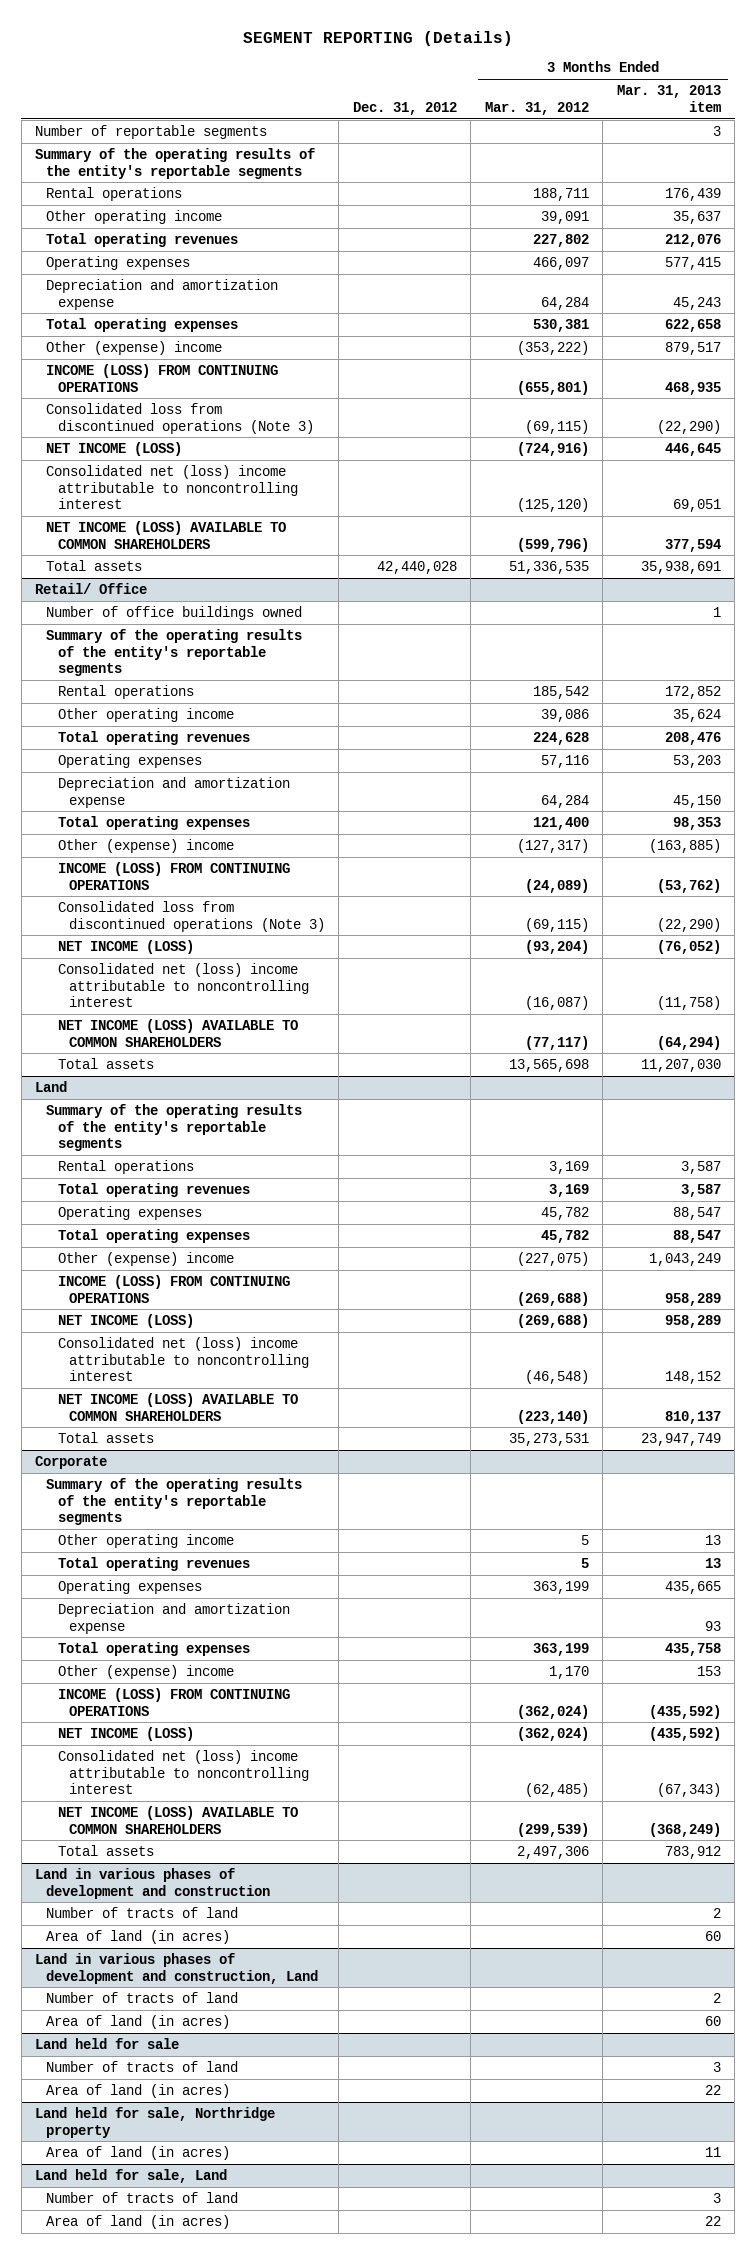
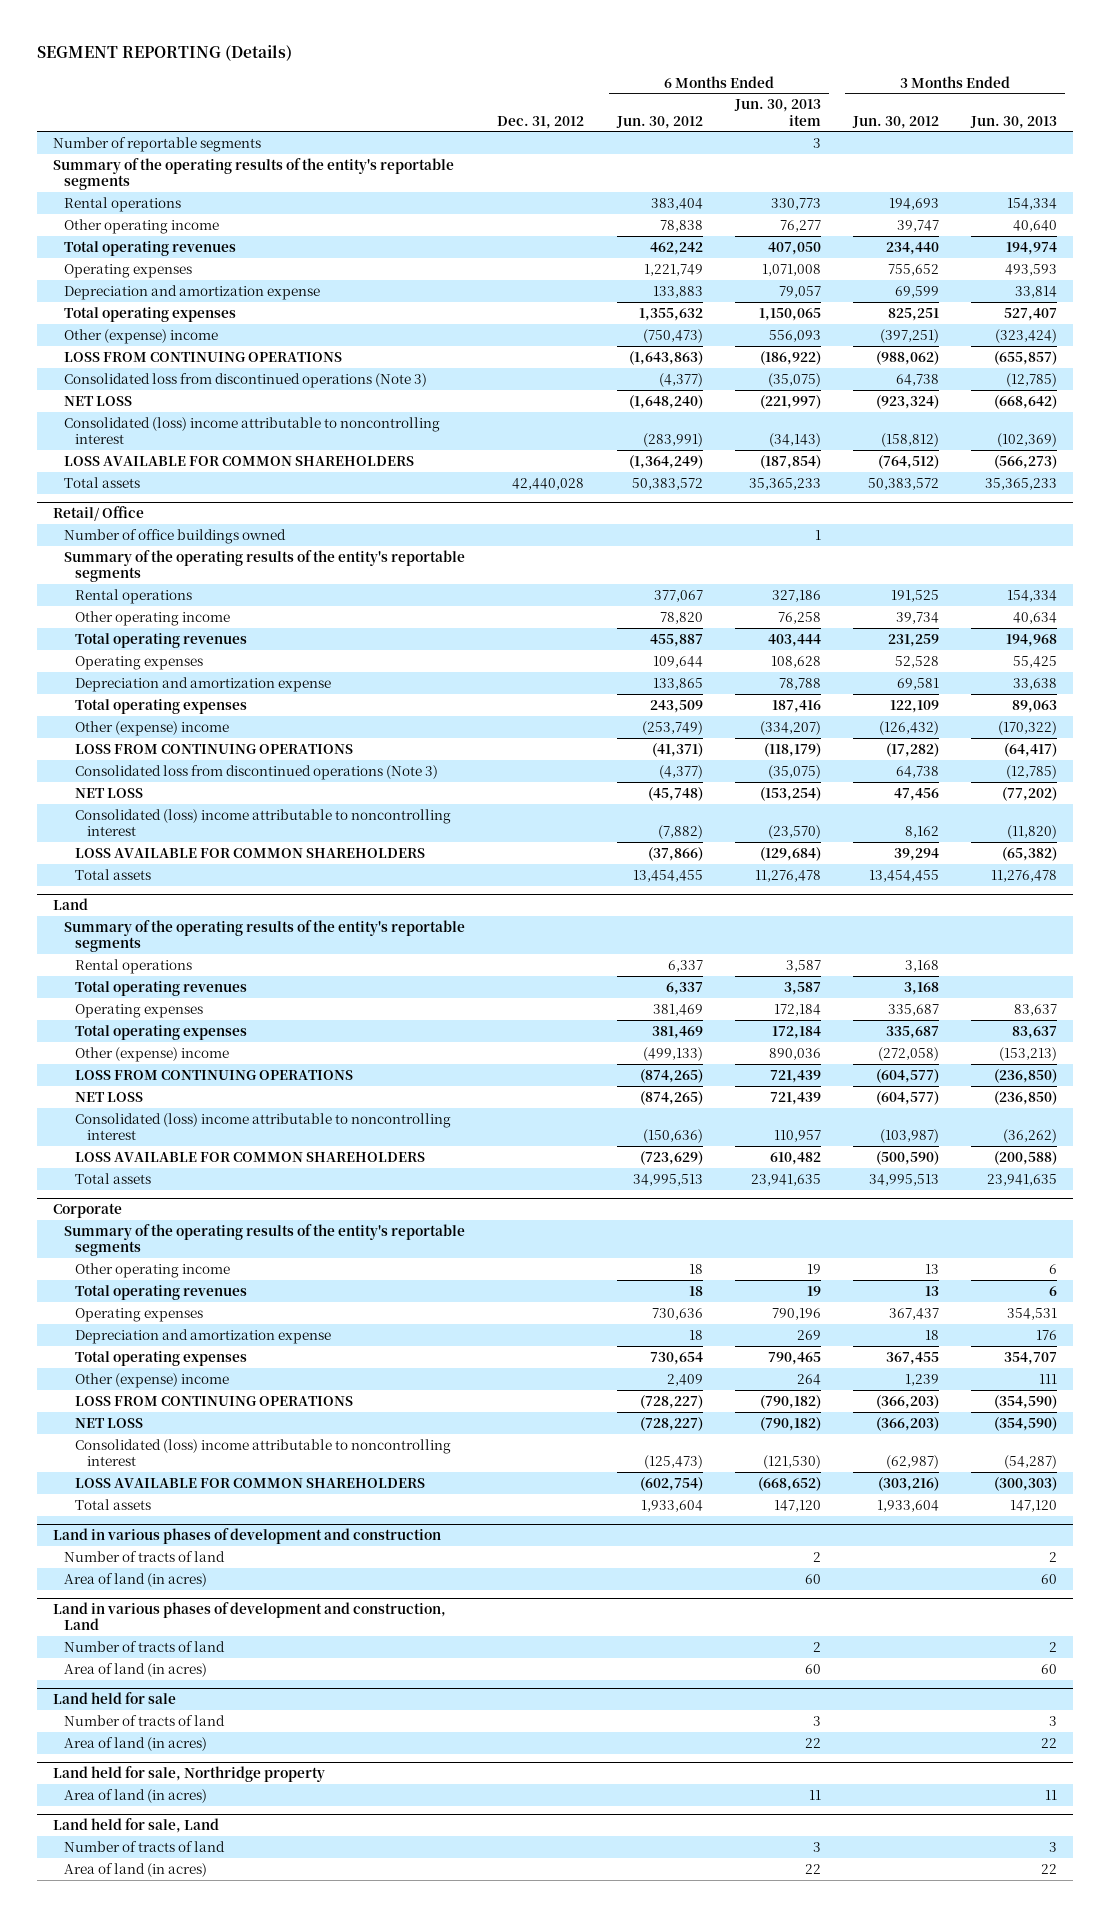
- | Dec. 31, 2012 | 3 Months Ended Mar. 31, 2012 | 3 Months Ended Mar. 31, 2013 item
+ | Dec. 31, 2012 | 6 Months Ended Jun. 30, 2012 | 6 Months Ended Jun. 30, 2013 item | 3 Months Ended Jun. 30, 2012 | 3 Months Ended Jun. 30, 2013
- INCOME (LOSS) FROM CONTINUING OPERATIONS | | (655,801) | 468,935
+ LOSS FROM CONTINUING OPERATIONS | | (1,643,863) | (186,922) | (988,062) | (655,857)
- NET INCOME (LOSS) | | (724,916) | 446,645
- Consolidated net (loss) income attributable to noncontrolling interest | | (125,120) | 69,051
- NET INCOME (LOSS) AVAILABLE TO COMMON SHAREHOLDERS | | (599,796) | 377,594
+ NET LOSS | | (1,648,240) | (221,997) | (923,324) | (668,642)
+ Consolidated (loss) income attributable to noncontrolling interest | | (283,991) | (34,143) | (158,812) | (102,369)
+ LOSS AVAILABLE FOR COMMON SHAREHOLDERS | | (1,364,249) | (187,854) | (764,512) | (566,273)
@ Retail/ Office
- INCOME (LOSS) FROM CONTINUING OPERATIONS | | (24,089) | (53,762)
+ LOSS FROM CONTINUING OPERATIONS | | (41,371) | (118,179) | (17,282) | (64,417)
- NET INCOME (LOSS) | | (93,204) | (76,052)
- Consolidated net (loss) income attributable to noncontrolling interest | | (16,087) | (11,758)
- NET INCOME (LOSS) AVAILABLE TO COMMON SHAREHOLDERS | | (77,117) | (64,294)
+ NET LOSS | | (45,748) | (153,254) | 47,456 | (77,202)
+ Consolidated (loss) income attributable to noncontrolling interest | | (7,882) | (23,570) | 8,162 | (11,820)
+ LOSS AVAILABLE FOR COMMON SHAREHOLDERS | | (37,866) | (129,684) | 39,294 | (65,382)
@ Land
- INCOME (LOSS) FROM CONTINUING OPERATIONS | | (269,688) | 958,289
- NET INCOME (LOSS) | | (269,688) | 958,289
- Consolidated net (loss) income attributable to noncontrolling interest | | (46,548) | 148,152
- NET INCOME (LOSS) AVAILABLE TO COMMON SHAREHOLDERS | | (223,140) | 810,137
+ LOSS FROM CONTINUING OPERATIONS | | (874,265) | 721,439 | (604,577) | (236,850)
+ NET LOSS | | (874,265) | 721,439 | (604,577) | (236,850)
+ Consolidated (loss) income attributable to noncontrolling interest | | (150,636) | 110,957 | (103,987) | (36,262)
+ LOSS AVAILABLE FOR COMMON SHAREHOLDERS | | (723,629) | 610,482 | (500,590) | (200,588)
@ Corporate
- INCOME (LOSS) FROM CONTINUING OPERATIONS | | (362,024) | (435,592)
- NET INCOME (LOSS) | | (362,024) | (435,592)
- Consolidated net (loss) income attributable to noncontrolling interest | | (62,485) | (67,343)
- NET INCOME (LOSS) AVAILABLE TO COMMON SHAREHOLDERS | | (299,539) | (368,249)
+ LOSS FROM CONTINUING OPERATIONS | | (728,227) | (790,182) | (366,203) | (354,590)
+ NET LOSS | | (728,227) | (790,182) | (366,203) | (354,590)
+ Consolidated (loss) income attributable to noncontrolling interest | | (125,473) | (121,530) | (62,987) | (54,287)
+ LOSS AVAILABLE FOR COMMON SHAREHOLDERS | | (602,754) | (668,652) | (303,216) | (300,303)

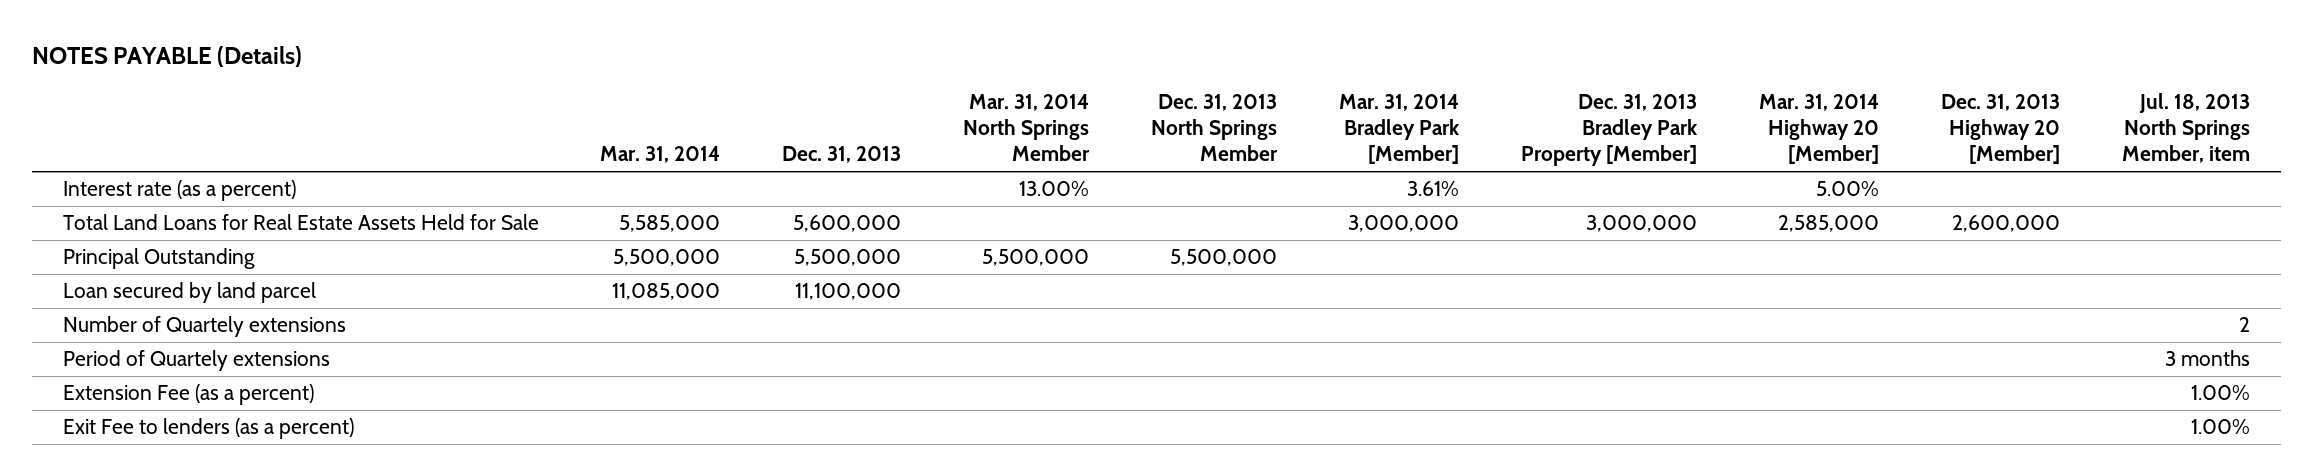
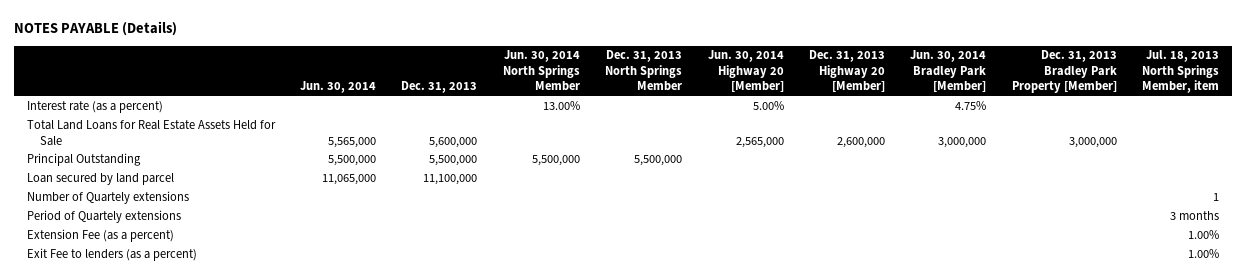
- | Mar. 31, 2014 | Dec. 31, 2013 | Mar. 31, 2014 North Springs Member | Dec. 31, 2013 North Springs Member | Mar. 31, 2014 Bradley Park [Member] | Dec. 31, 2013 Bradley Park Property [Member] | Mar. 31, 2014 Highway 20 [Member] | Dec. 31, 2013 Highway 20 [Member] | Jul. 18, 2013 North Springs Member, item
+ | Jun. 30, 2014 | Dec. 31, 2013 | Jun. 30, 2014 North Springs Member | Dec. 31, 2013 North Springs Member | Jun. 30, 2014 Highway 20 [Member] | Dec. 31, 2013 Highway 20 [Member] | Jun. 30, 2014 Bradley Park [Member] | Dec. 31, 2013 Bradley Park Property [Member] | Jul. 18, 2013 North Springs Member, item
- Number of Quartely extensions | | | | | | | | | 2
+ Number of Quartely extensions | | | | | | | | | 1

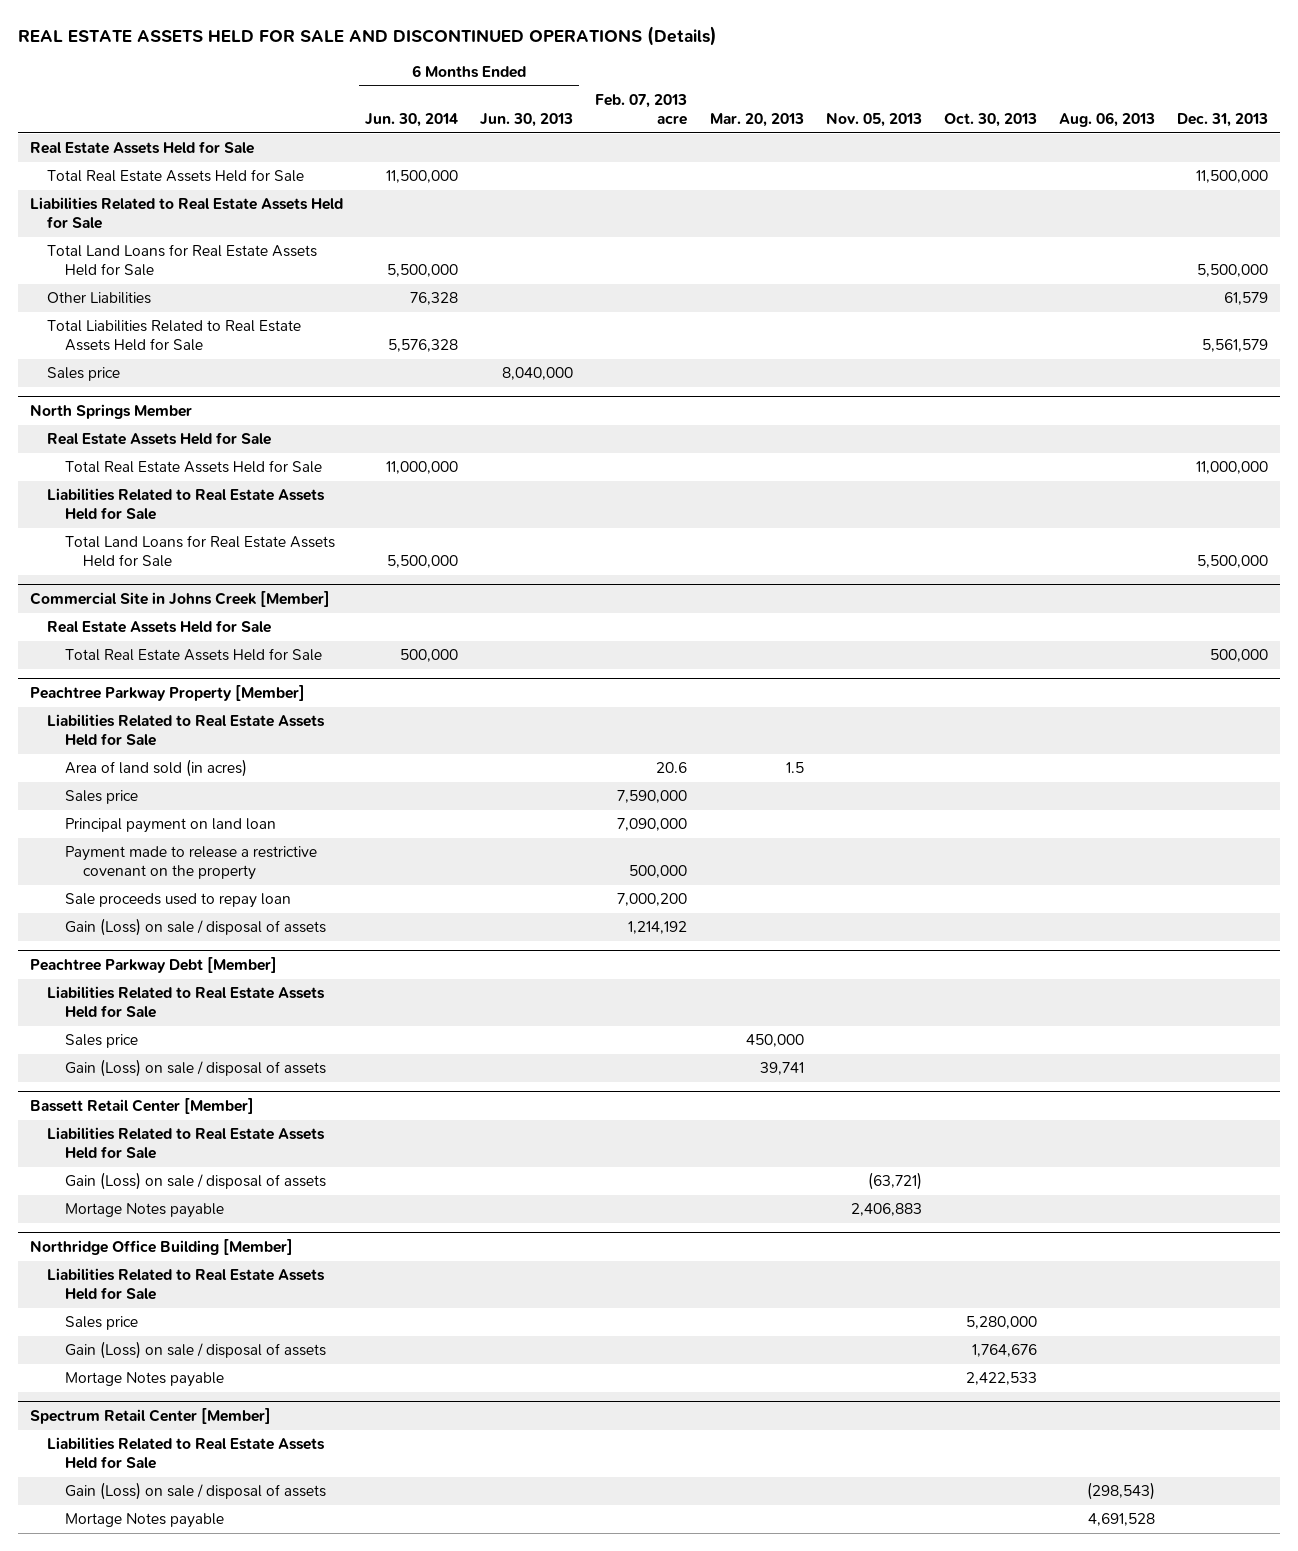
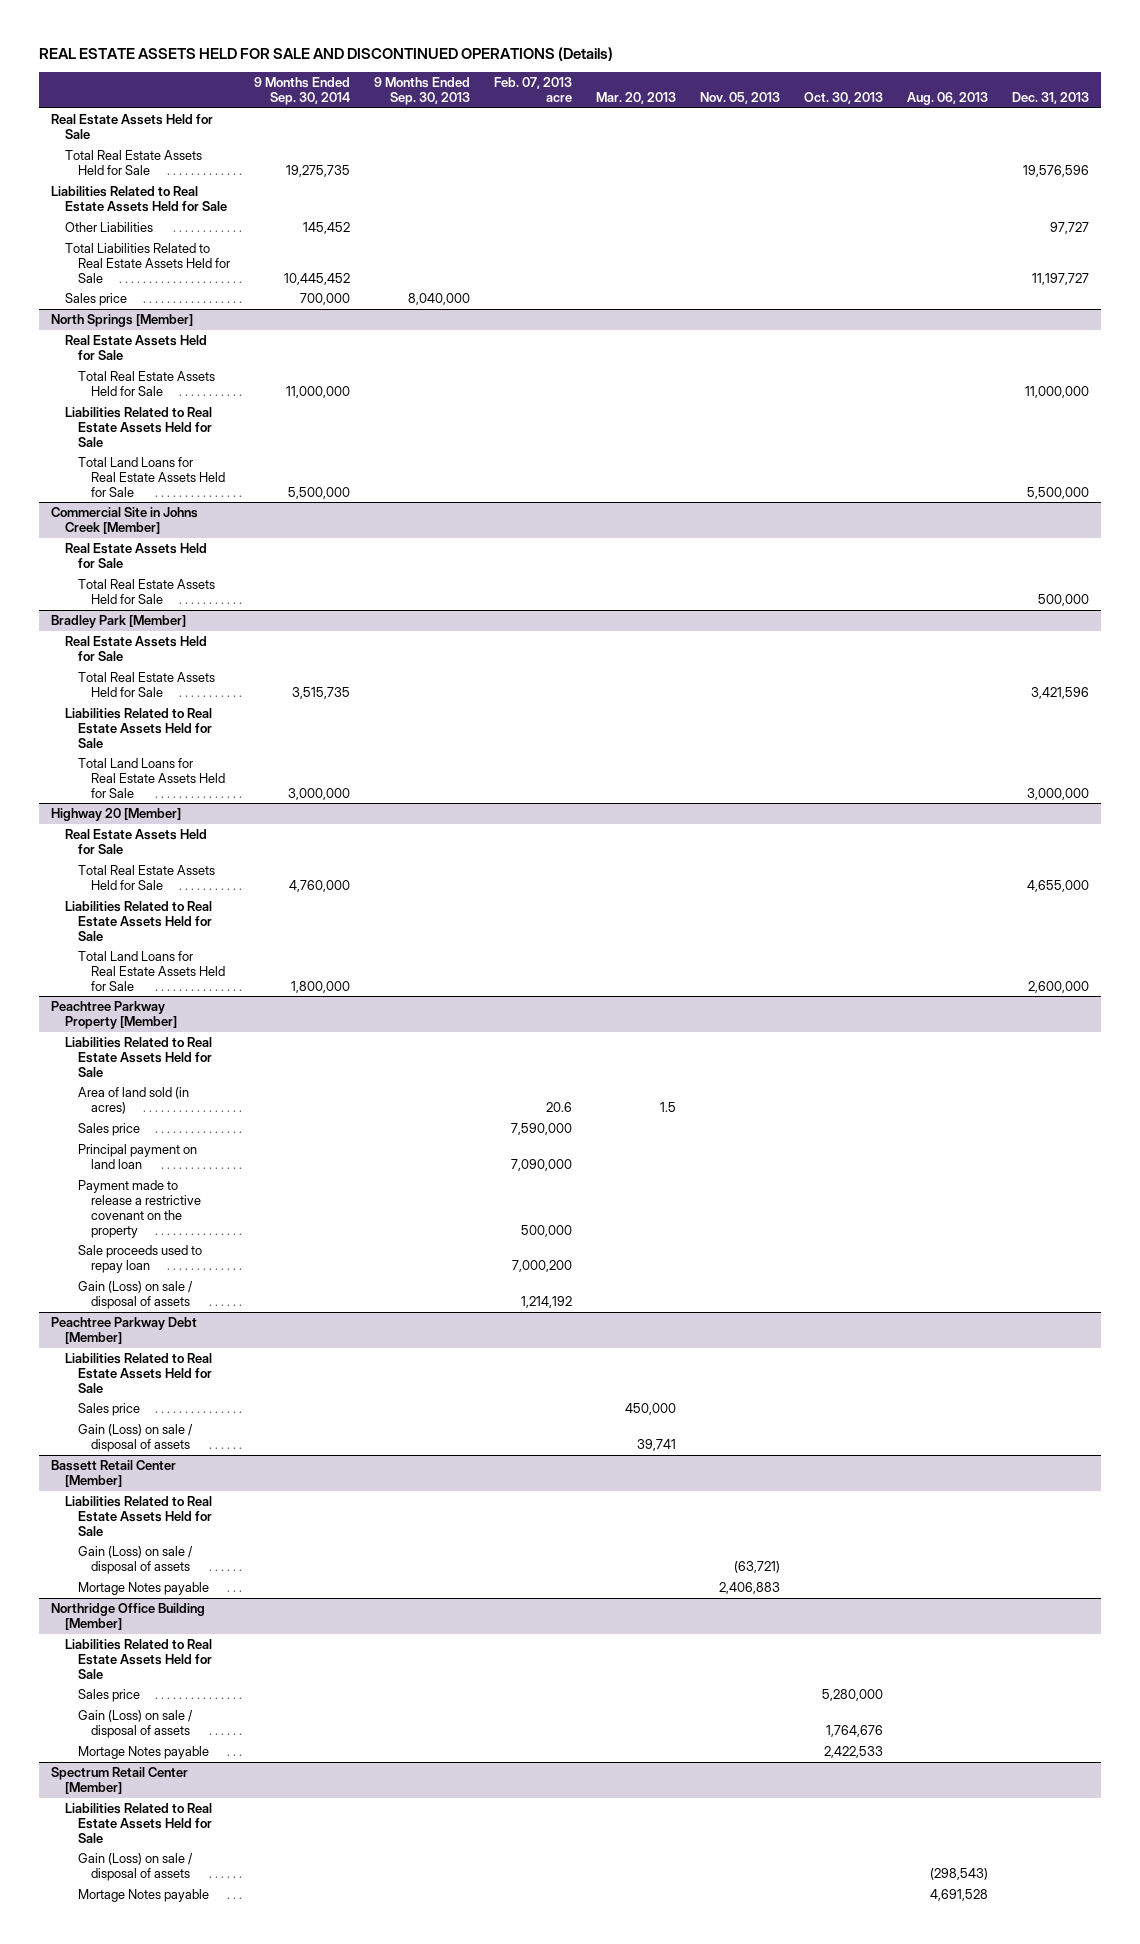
- | 6 Months Ended Jun. 30, 2014 | 6 Months Ended Jun. 30, 2013 | Feb. 07, 2013 acre | Mar. 20, 2013 | Nov. 05, 2013 | Oct. 30, 2013 | Aug. 06, 2013 | Dec. 31, 2013
+ | 9 Months Ended Sep. 30, 2014 | 9 Months Ended Sep. 30, 2013 | Feb. 07, 2013 acre | Mar. 20, 2013 | Nov. 05, 2013 | Oct. 30, 2013 | Aug. 06, 2013 | Dec. 31, 2013
- Total Real Estate Assets Held for Sale | 11,500,000 | | | | | | | 11,500,000
+ Total Real Estate Assets Held for Sale | 19,275,735 | | | | | | | 19,576,596
- Total Land Loans for Real Estate Assets Held for Sale | 5,500,000 | | | | | | | 5,500,000
- Other Liabilities | 76,328 | | | | | | | 61,579
- Total Liabilities Related to Real Estate Assets Held for Sale | 5,576,328 | | | | | | | 5,561,579
+ Other Liabilities | 145,452 | | | | | | | 97,727
+ Total Liabilities Related to Real Estate Assets Held for Sale | 10,445,452 | | | | | | | 11,197,727
- North Springs Member
+ North Springs [Member]
+ Bradley Park [Member]
+ Real Estate Assets Held for Sale
+ Total Real Estate Assets Held for Sale | 3,515,735 | | | | | | | 3,421,596
+ Liabilities Related to Real Estate Assets Held for Sale
+ Total Land Loans for Real Estate Assets Held for Sale | 3,000,000 | | | | | | | 3,000,000
+ Highway 20 [Member]
+ Real Estate Assets Held for Sale
+ Total Real Estate Assets Held for Sale | 4,760,000 | | | | | | | 4,655,000
+ Liabilities Related to Real Estate Assets Held for Sale
+ Total Land Loans for Real Estate Assets Held for Sale | 1,800,000 | | | | | | | 2,600,000

